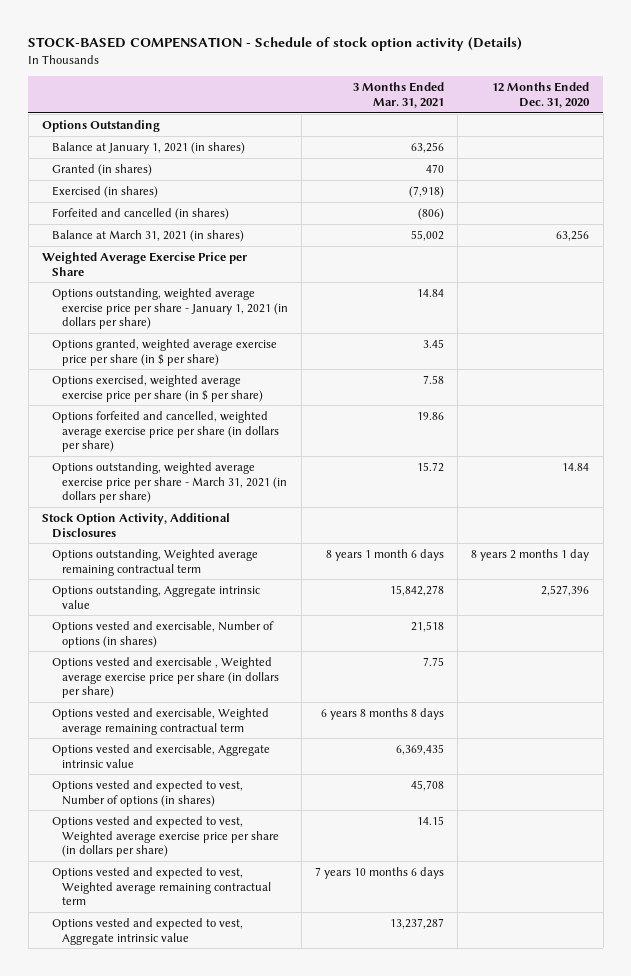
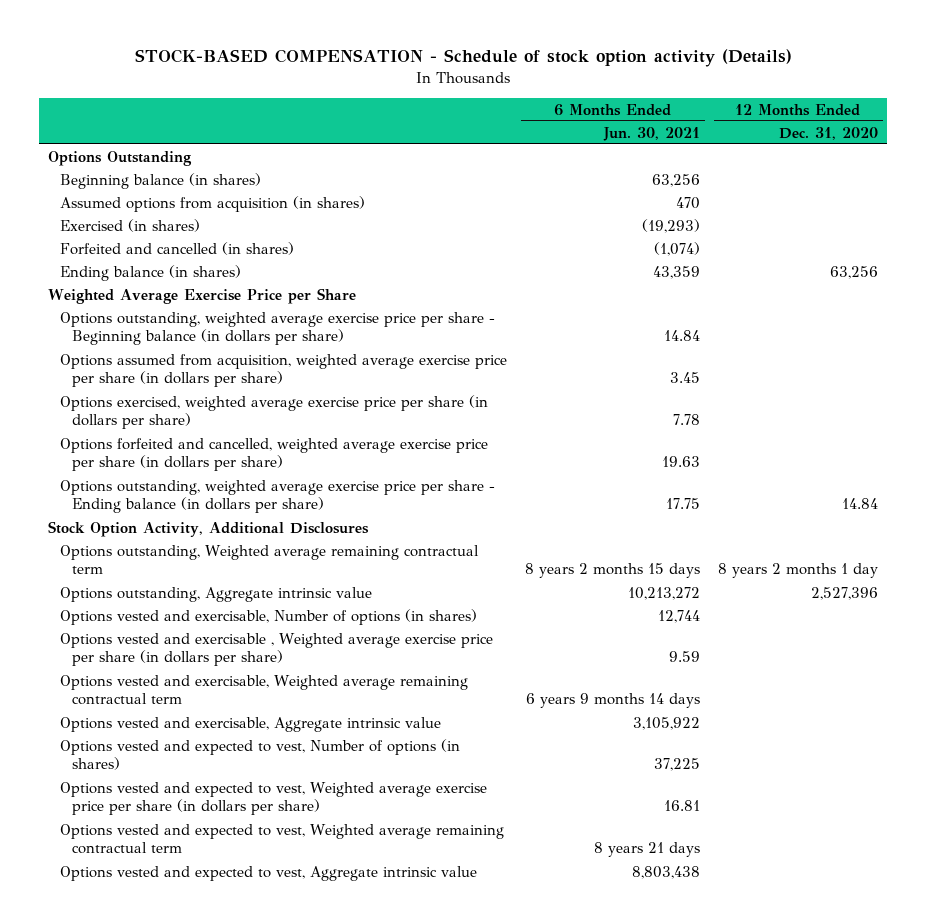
- | 3 Months Ended Mar. 31, 2021 | 12 Months Ended Dec. 31, 2020
+ | 6 Months Ended Jun. 30, 2021 | 12 Months Ended Dec. 31, 2020
- Balance at January 1, 2021 (in shares) | 63,256 |
- Granted (in shares) | 470 |
+ Beginning balance (in shares) | 63,256 |
+ Assumed options from acquisition (in shares) | 470 |
- Balance at March 31, 2021 (in shares) | 55,002 | 63,256
+ Ending balance (in shares) | 43,359 | 63,256
- Options outstanding, weighted average exercise price per share - January 1, 2021 (in dollars per share) | 14.84 |
- Options granted, weighted average exercise price per share (in $ per share) | 3.45 |
- Options exercised, weighted average exercise price per share (in $ per share) | 7.58 |
+ Options outstanding, weighted average exercise price per share - Beginning balance (in dollars per share) | 14.84 |
+ Options assumed from acquisition, weighted average exercise price per share (in dollars per share) | 3.45 |
+ Options exercised, weighted average exercise price per share (in dollars per share) | 7.78 |
- Options outstanding, weighted average exercise price per share - March 31, 2021 (in dollars per share) | 15.72 | 14.84
+ Options outstanding, weighted average exercise price per share - Ending balance (in dollars per share) | 17.75 | 14.84

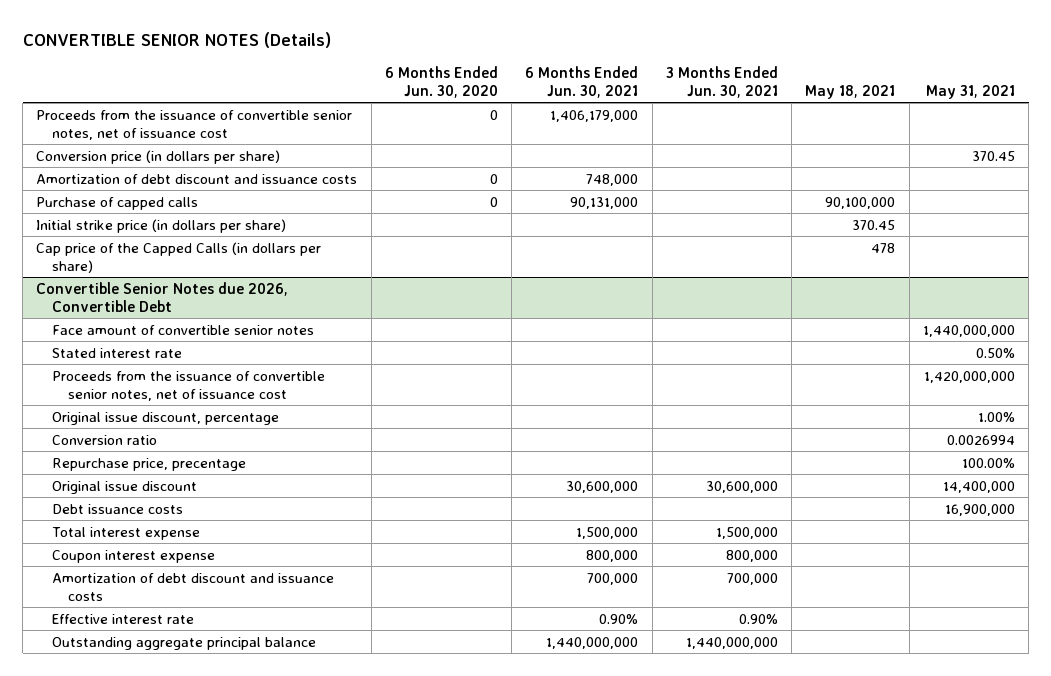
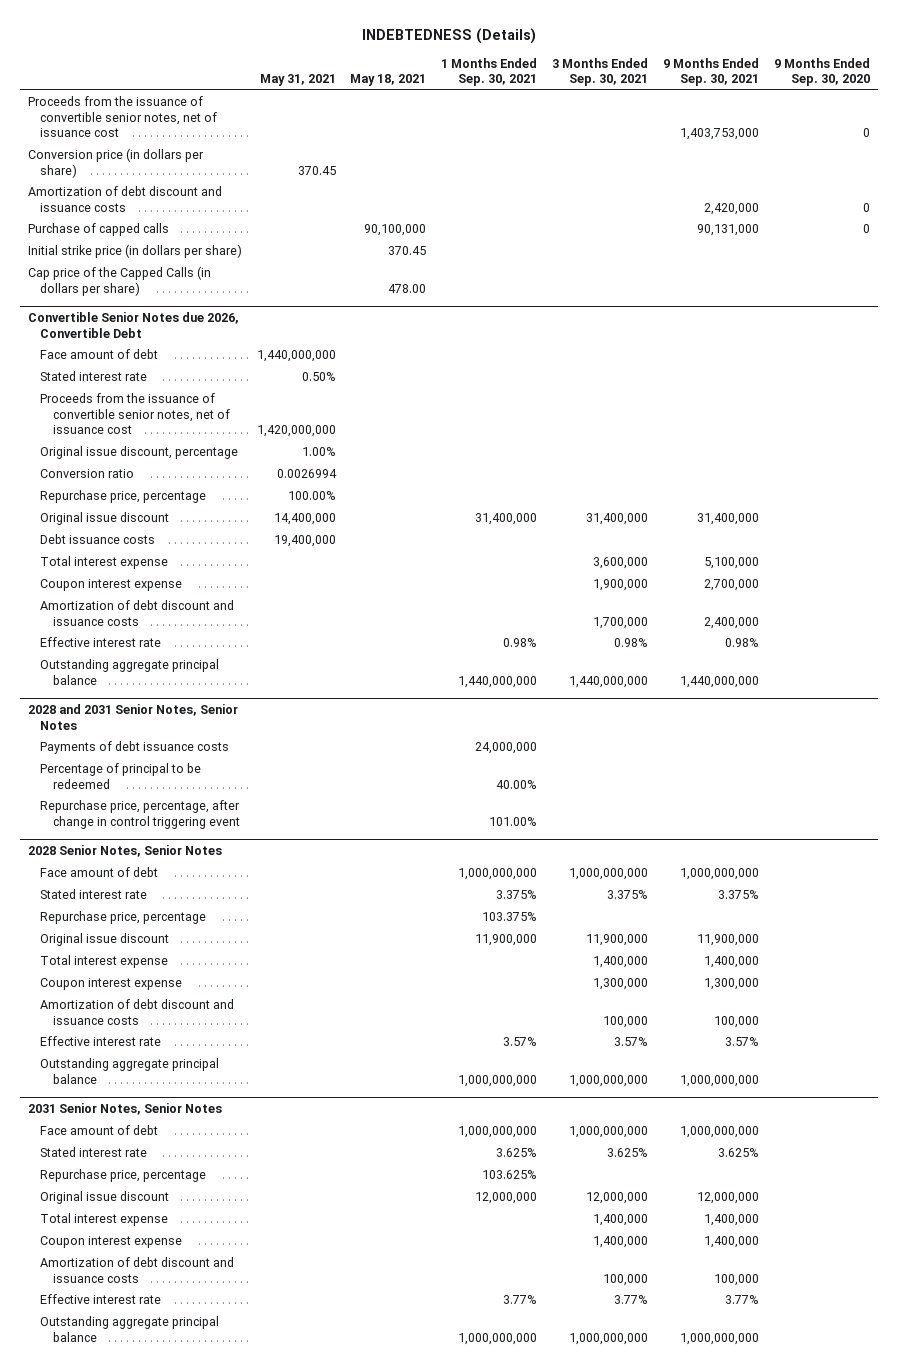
- CONVERTIBLE SENIOR NOTES (Details)
+ INDEBTEDNESS (Details)
- | 6 Months Ended Jun. 30, 2020 | 6 Months Ended Jun. 30, 2021 | 3 Months Ended Jun. 30, 2021 | May 18, 2021 | May 31, 2021
+ | May 31, 2021 | May 18, 2021 | 1 Months Ended Sep. 30, 2021 | 3 Months Ended Sep. 30, 2021 | 9 Months Ended Sep. 30, 2021 | 9 Months Ended Sep. 30, 2020
- Cap price of the Capped Calls (in dollars per share) | | | | 478 |
+ Cap price of the Capped Calls (in dollars per share) | | 478.00 | | | |
@ Convertible Senior Notes due 2026, Convertible Debt
- Face amount of convertible senior notes | | | | | 1,440,000,000
+ Face amount of debt | 1,440,000,000 | | | | |
- Repurchase price, precentage | | | | | 100.00%
+ Repurchase price, percentage | 100.00% | | | | |
- Debt issuance costs | | | | | 16,900,000
+ Debt issuance costs | 19,400,000 | | | | |
+ 2028 and 2031 Senior Notes, Senior Notes
+ Payments of debt issuance costs | | | 24,000,000 | | |
+ Percentage of principal to be redeemed | | | 40.00% | | |
+ Repurchase price, percentage, after change in control triggering event | | | 101.00% | | |
+ 2028 Senior Notes, Senior Notes
+ Face amount of debt | | | 1,000,000,000 | 1,000,000,000 | 1,000,000,000 |
+ Stated interest rate | | | 3.375% | 3.375% | 3.375% |
+ Repurchase price, percentage | | | 103.375% | | |
+ Original issue discount | | | 11,900,000 | 11,900,000 | 11,900,000 |
+ Total interest expense | | | | 1,400,000 | 1,400,000 |
+ Coupon interest expense | | | | 1,300,000 | 1,300,000 |
+ Amortization of debt discount and issuance costs | | | | 100,000 | 100,000 |
+ Effective interest rate | | | 3.57% | 3.57% | 3.57% |
+ Outstanding aggregate principal balance | | | 1,000,000,000 | 1,000,000,000 | 1,000,000,000 |
+ 2031 Senior Notes, Senior Notes
+ Face amount of debt | | | 1,000,000,000 | 1,000,000,000 | 1,000,000,000 |
+ Stated interest rate | | | 3.625% | 3.625% | 3.625% |
+ Repurchase price, percentage | | | 103.625% | | |
+ Original issue discount | | | 12,000,000 | 12,000,000 | 12,000,000 |
+ Total interest expense | | | | 1,400,000 | 1,400,000 |
+ Coupon interest expense | | | | 1,400,000 | 1,400,000 |
+ Amortization of debt discount and issuance costs | | | | 100,000 | 100,000 |
+ Effective interest rate | | | 3.77% | 3.77% | 3.77% |
+ Outstanding aggregate principal balance | | | 1,000,000,000 | 1,000,000,000 | 1,000,000,000 |

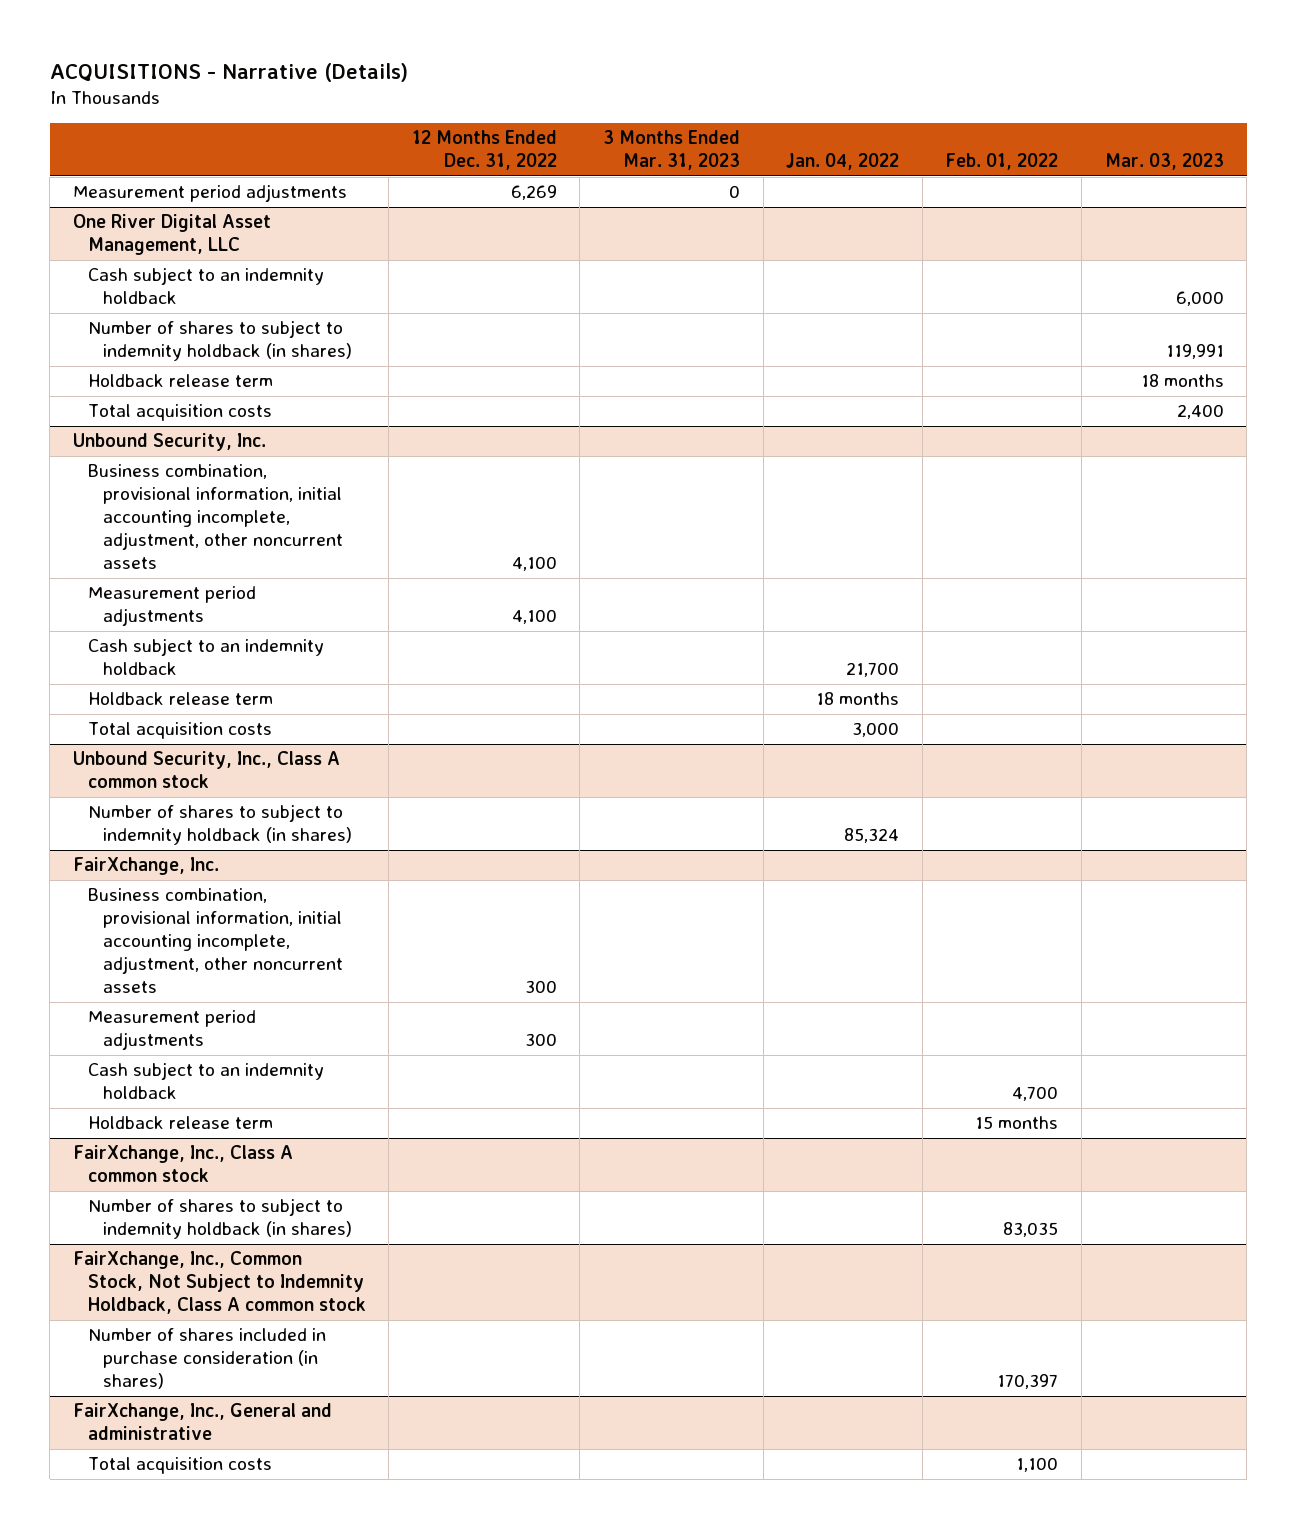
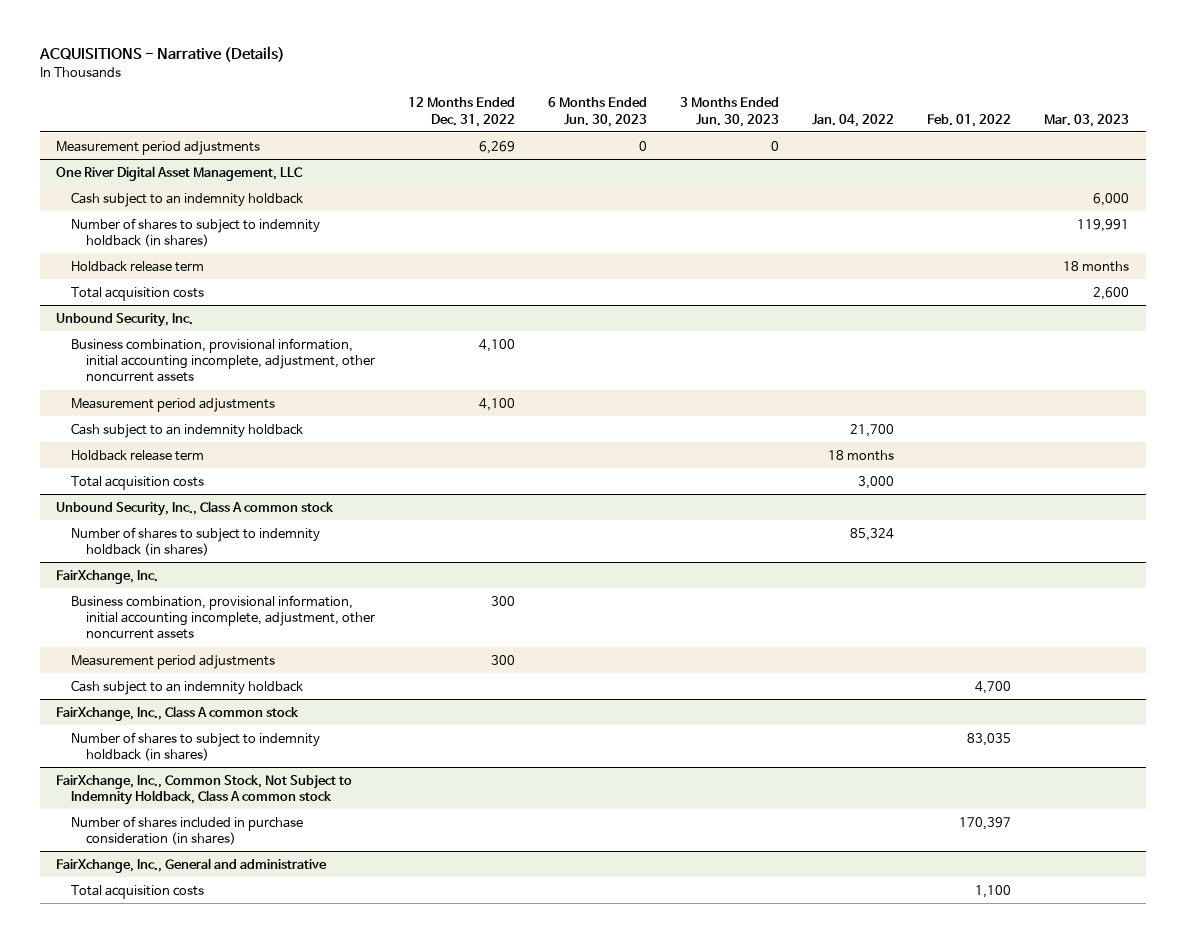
- | 12 Months Ended Dec. 31, 2022 | 3 Months Ended Mar. 31, 2023 | Jan. 04, 2022 | Feb. 01, 2022 | Mar. 03, 2023
+ | 12 Months Ended Dec. 31, 2022 | 6 Months Ended Jun. 30, 2023 | 3 Months Ended Jun. 30, 2023 | Jan. 04, 2022 | Feb. 01, 2022 | Mar. 03, 2023
@ One River Digital Asset Management, LLC
- Total acquisition costs | | | | | 2,400
+ Total acquisition costs | | | | | | 2,600
@ FairXchange, Inc.
- Holdback release term | | | | 15 months |

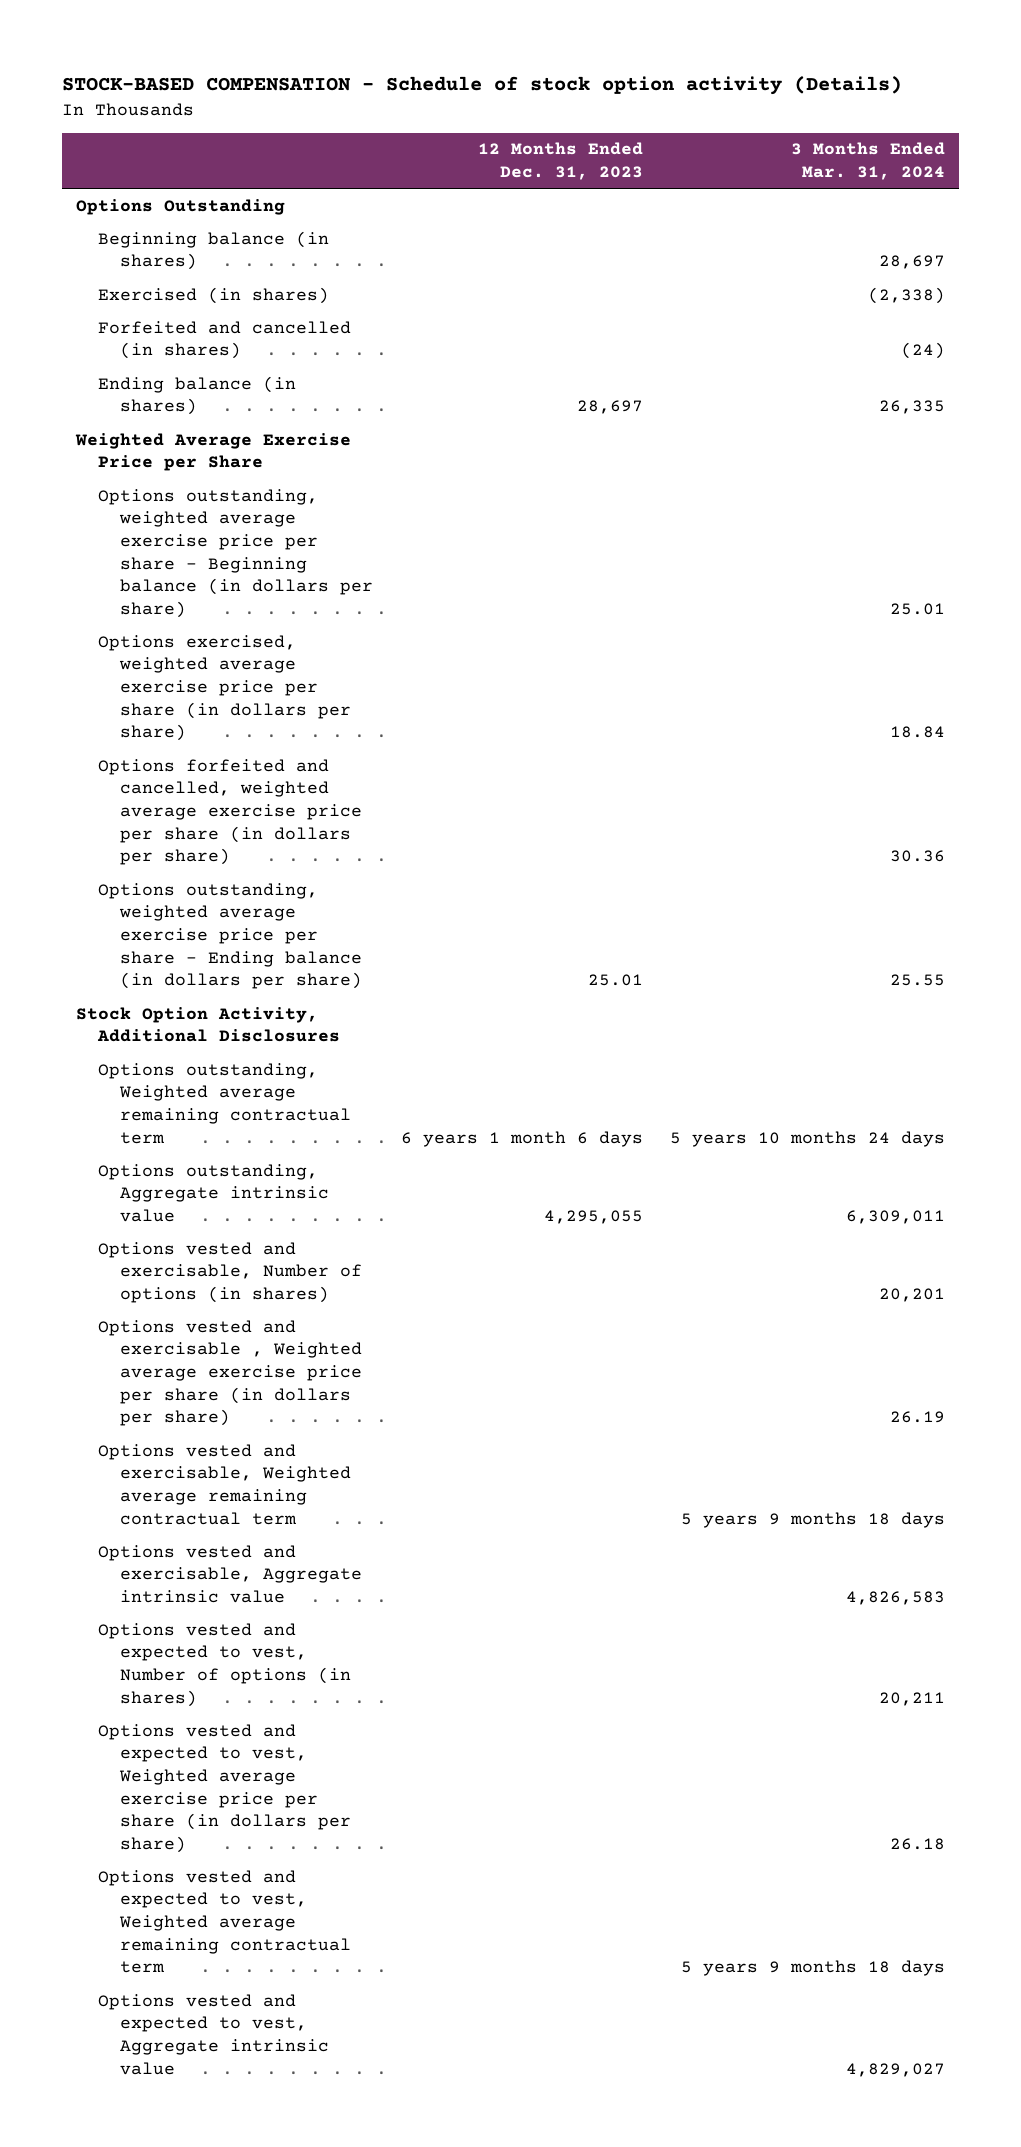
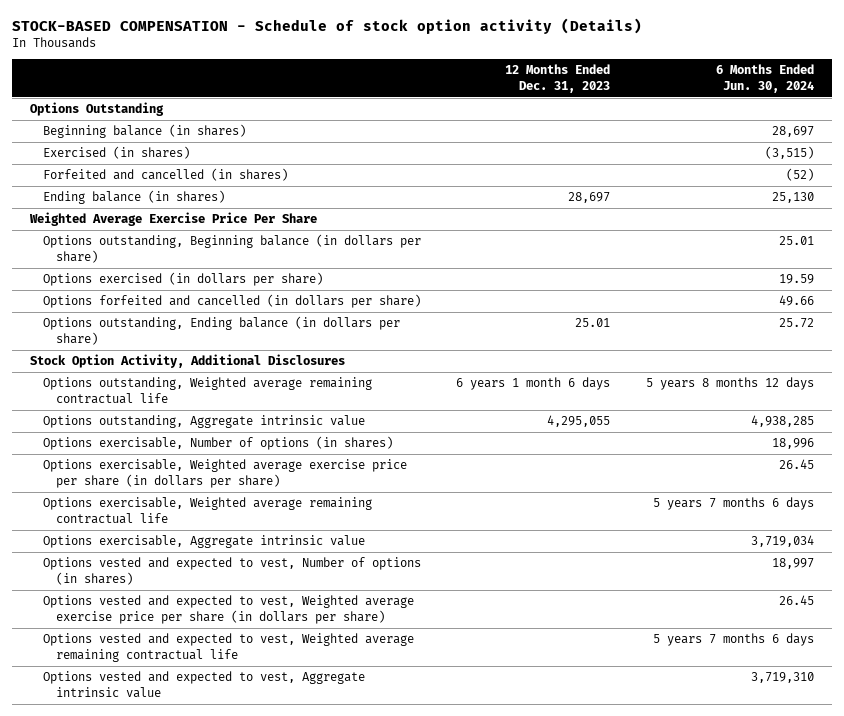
- | 12 Months Ended Dec. 31, 2023 | 3 Months Ended Mar. 31, 2024
+ | 12 Months Ended Dec. 31, 2023 | 6 Months Ended Jun. 30, 2024
- Weighted Average Exercise Price per Share
- Options outstanding, weighted average exercise price per share - Beginning balance (in dollars per share) | | 25.01
- Options exercised, weighted average exercise price per share (in dollars per share) | | 18.84
- Options forfeited and cancelled, weighted average exercise price per share (in dollars per share) | | 30.36
- Options outstanding, weighted average exercise price per share - Ending balance (in dollars per share) | 25.01 | 25.55
+ Weighted Average Exercise Price Per Share
+ Options outstanding, Beginning balance (in dollars per share) | | 25.01
+ Options exercised (in dollars per share) | | 19.59
+ Options forfeited and cancelled (in dollars per share) | | 49.66
+ Options outstanding, Ending balance (in dollars per share) | 25.01 | 25.72
- Options outstanding, Weighted average remaining contractual term | 6 years 1 month 6 days | 5 years 10 months 24 days
+ Options outstanding, Weighted average remaining contractual life | 6 years 1 month 6 days | 5 years 8 months 12 days
- Options vested and exercisable, Number of options (in shares) | | 20,201
- Options vested and exercisable , Weighted average exercise price per share (in dollars per share) | | 26.19
- Options vested and exercisable, Weighted average remaining contractual term | | 5 years 9 months 18 days
- Options vested and exercisable, Aggregate intrinsic value | | 4,826,583
+ Options exercisable, Number of options (in shares) | | 18,996
+ Options exercisable, Weighted average exercise price per share (in dollars per share) | | 26.45
+ Options exercisable, Weighted average remaining contractual life | | 5 years 7 months 6 days
+ Options exercisable, Aggregate intrinsic value | | 3,719,034
- Options vested and expected to vest, Weighted average remaining contractual term | | 5 years 9 months 18 days
+ Options vested and expected to vest, Weighted average remaining contractual life | | 5 years 7 months 6 days

